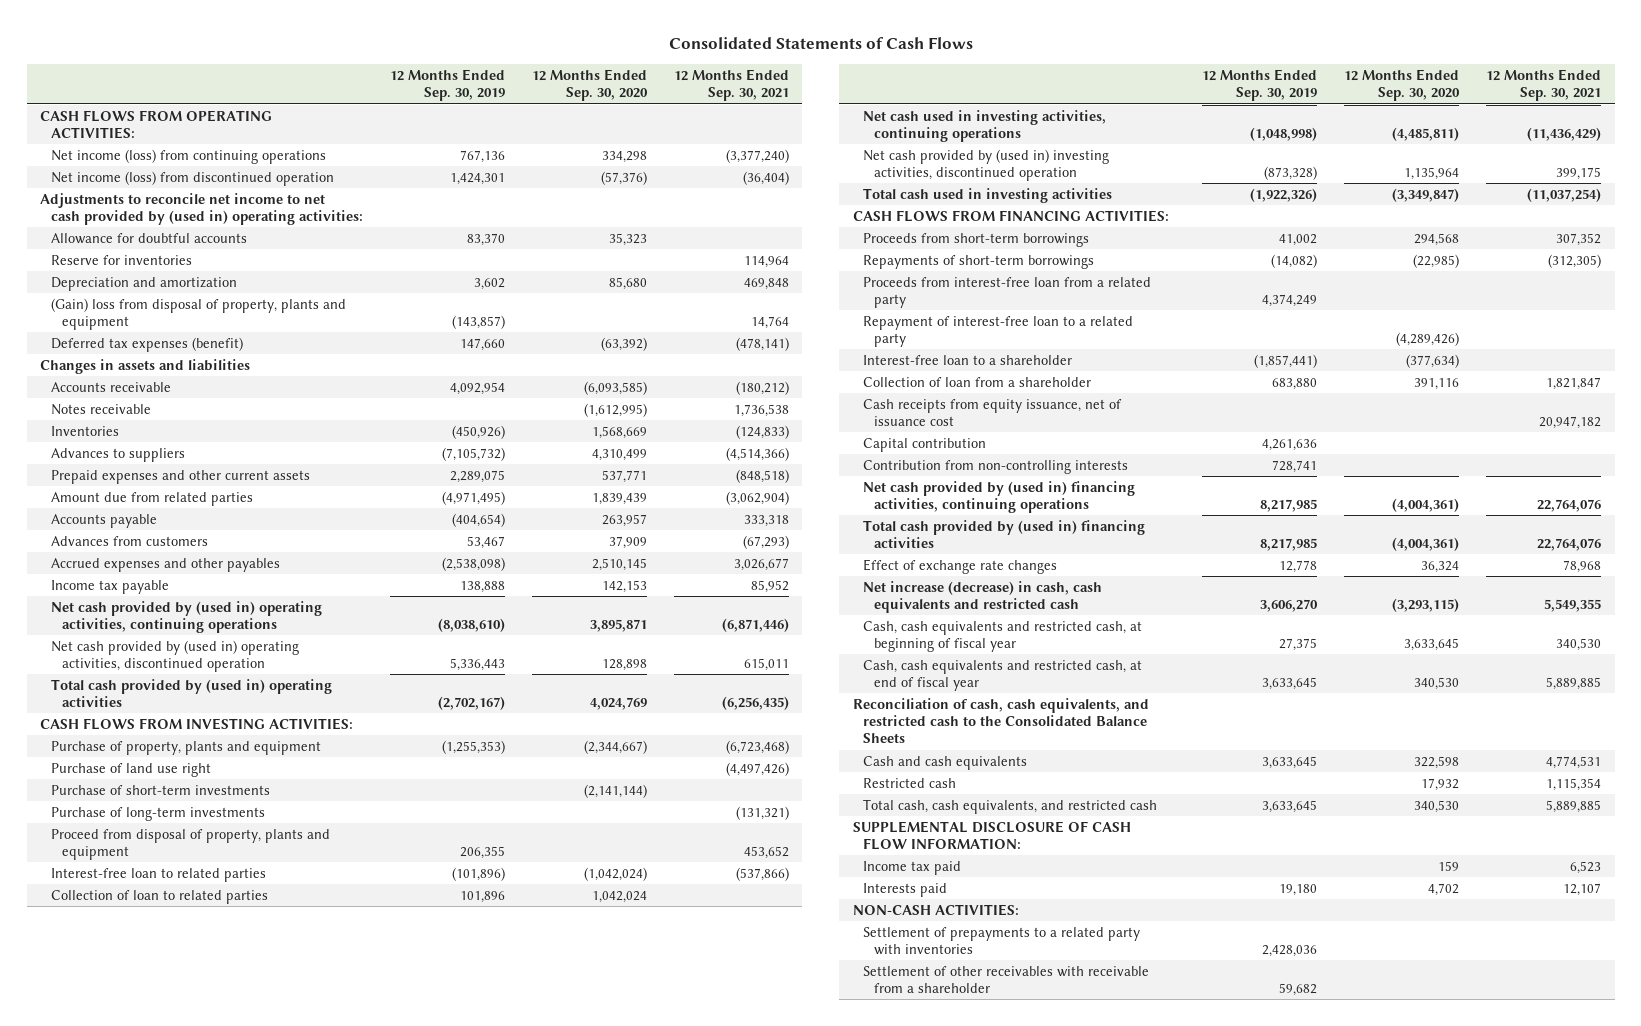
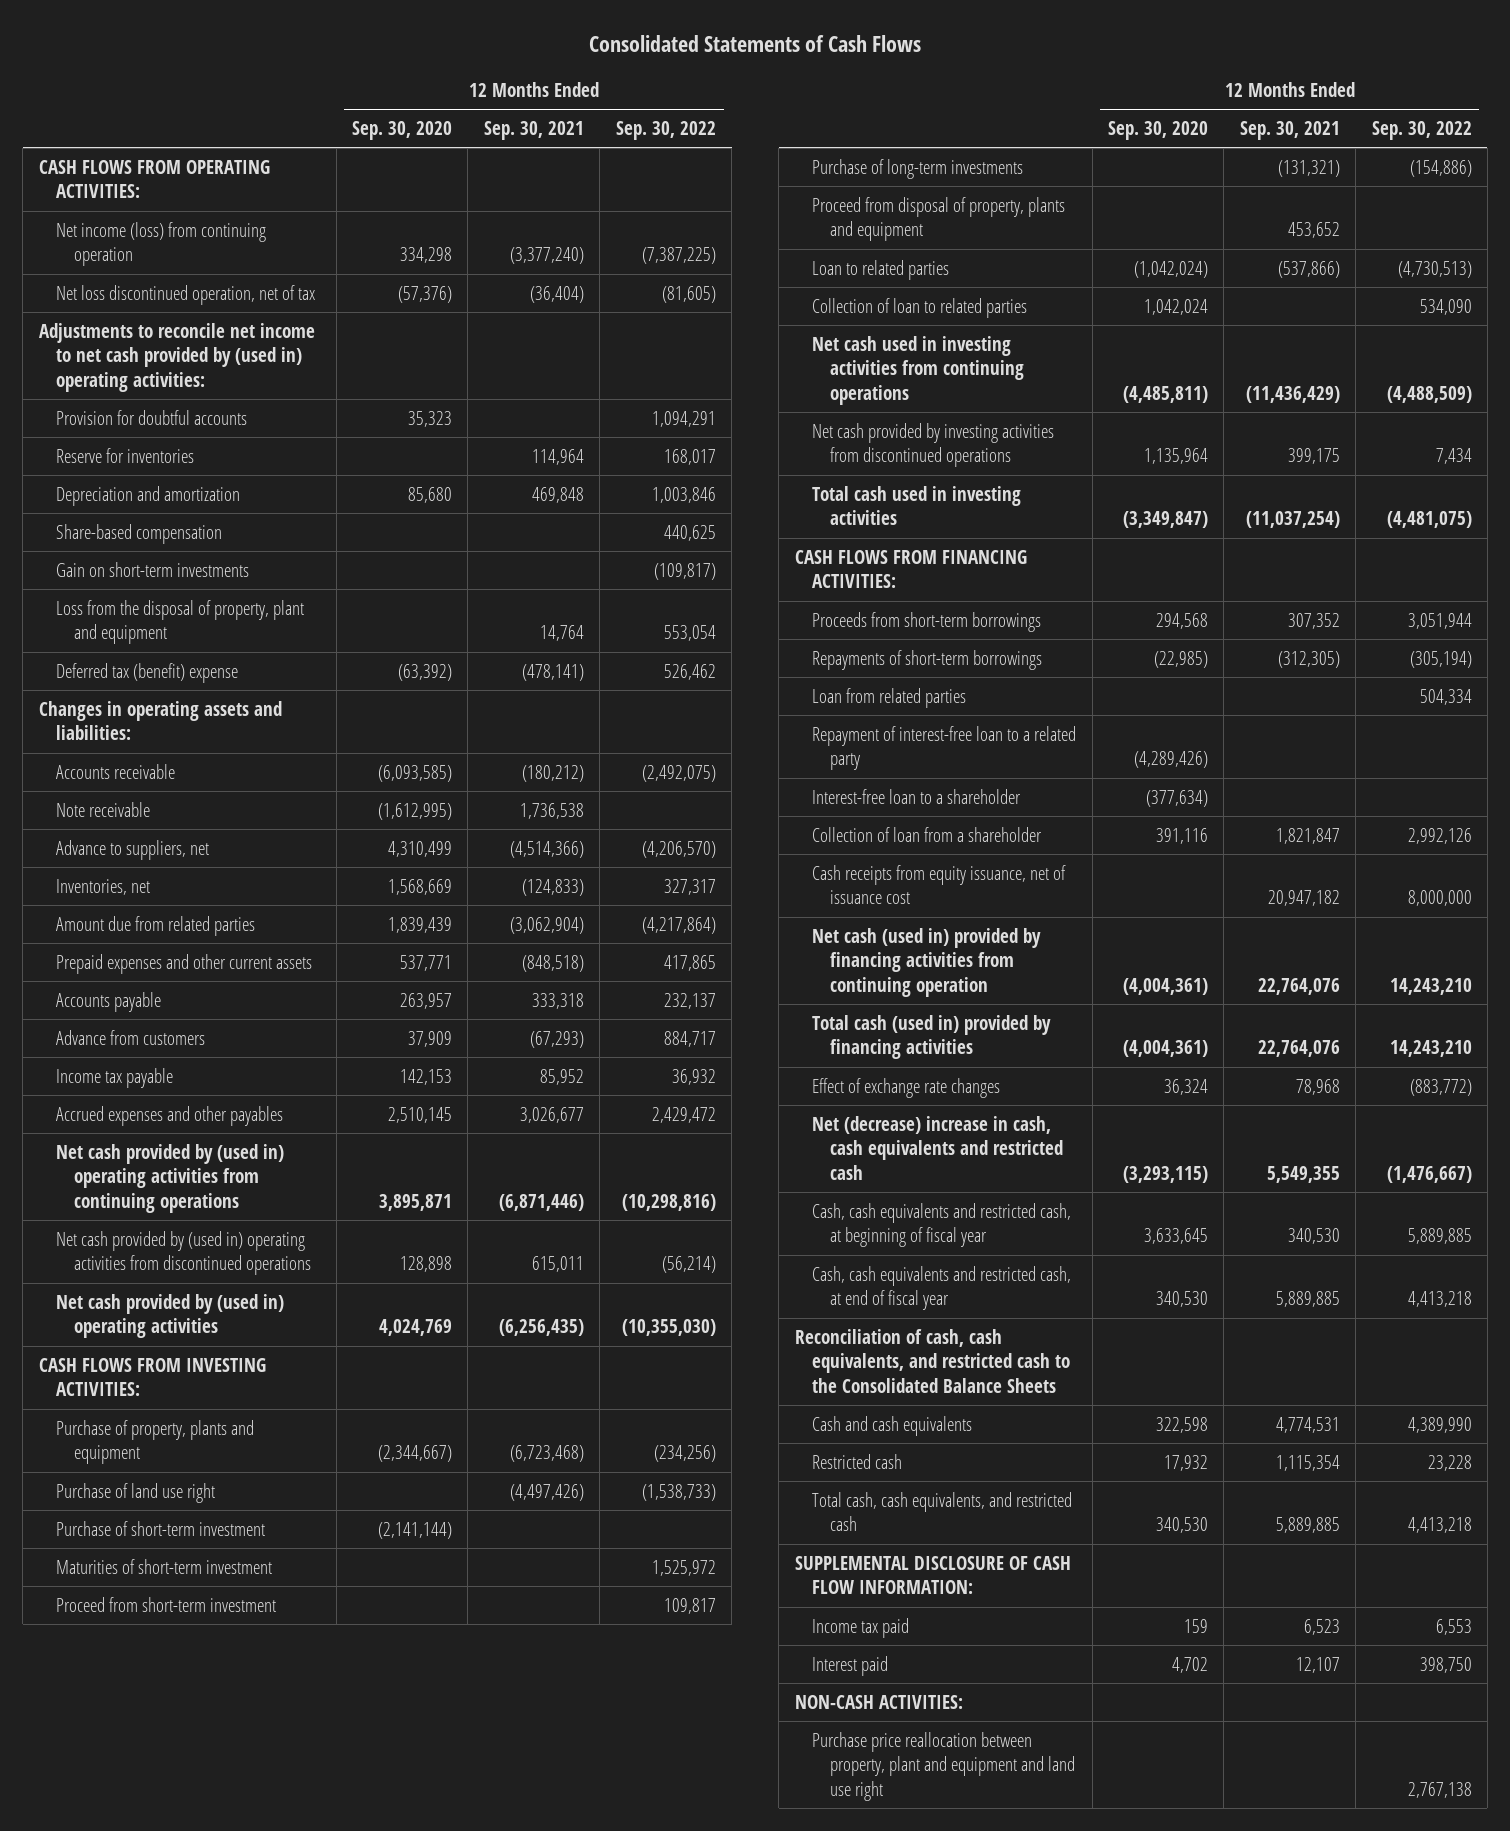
- | 12 Months Ended Sep. 30, 2019 | 12 Months Ended Sep. 30, 2020 | 12 Months Ended Sep. 30, 2021
+ | 12 Months Ended Sep. 30, 2020 | 12 Months Ended Sep. 30, 2021 | 12 Months Ended Sep. 30, 2022
- Net income (loss) from continuing operations | 767,136 | 334,298 | (3,377,240)
- Net income (loss) from discontinued operation | 1,424,301 | (57,376) | (36,404)
+ Net income (loss) from continuing operation | 334,298 | (3,377,240) | (7,387,225)
+ Net loss discontinued operation, net of tax | (57,376) | (36,404) | (81,605)
- Allowance for doubtful accounts | 83,370 | 35,323 |
+ Provision for doubtful accounts | 35,323 | | 1,094,291
- (Gain) loss from disposal of property, plants and equipment | (143,857) | | 14,764
- Deferred tax expenses (benefit) | 147,660 | (63,392) | (478,141)
- Changes in assets and liabilities
+ Share-based compensation | | | 440,625
+ Gain on short-term investments | | | (109,817)
+ Loss from the disposal of property, plant and equipment | | 14,764 | 553,054
+ Deferred tax (benefit) expense | (63,392) | (478,141) | 526,462
+ Changes in operating assets and liabilities:
- Notes receivable | | (1,612,995) | 1,736,538
- Inventories | (450,926) | 1,568,669 | (124,833)
- Advances to suppliers | (7,105,732) | 4,310,499 | (4,514,366)
+ Note receivable | (1,612,995) | 1,736,538 |
+ Advance to suppliers, net | 4,310,499 | (4,514,366) | (4,206,570)
+ Inventories, net | 1,568,669 | (124,833) | 327,317
moved down: Prepaid expenses and other current assets | 537,771 | (848,518) | 417,865
- Advances from customers | 53,467 | 37,909 | (67,293)
+ Advance from customers | 37,909 | (67,293) | 884,717
- Net cash provided by (used in) operating activities, continuing operations | (8,038,610) | 3,895,871 | (6,871,446)
- Net cash provided by (used in) operating activities, discontinued operation | 5,336,443 | 128,898 | 615,011
- Total cash provided by (used in) operating activities | (2,702,167) | 4,024,769 | (6,256,435)
moved down: Accrued expenses and other payables | 2,510,145 | 3,026,677 | 2,429,472
+ Net cash provided by (used in) operating activities from continuing operations | 3,895,871 | (6,871,446) | (10,298,816)
+ Net cash provided by (used in) operating activities from discontinued operations | 128,898 | 615,011 | (56,214)
+ Net cash provided by (used in) operating activities | 4,024,769 | (6,256,435) | (10,355,030)
- Purchase of short-term investments | | (2,141,144) |
+ Purchase of short-term investment | (2,141,144) | |
+ Maturities of short-term investment | | | 1,525,972
+ Proceed from short-term investment | | | 109,817
- Interest-free loan to related parties | (101,896) | (1,042,024) | (537,866)
+ Loan to related parties | (1,042,024) | (537,866) | (4,730,513)
- Net cash used in investing activities, continuing operations | (1,048,998) | (4,485,811) | (11,436,429)
- Net cash provided by (used in) investing activities, discontinued operation | (873,328) | 1,135,964 | 399,175
+ Net cash used in investing activities from continuing operations | (4,485,811) | (11,436,429) | (4,488,509)
+ Net cash provided by investing activities from discontinued operations | 1,135,964 | 399,175 | 7,434
- Proceeds from interest-free loan from a related party | 4,374,249 | |
+ Loan from related parties | | | 504,334
- Capital contribution | 4,261,636 | |
- Contribution from non-controlling interests | 728,741 | |
- Net cash provided by (used in) financing activities, continuing operations | 8,217,985 | (4,004,361) | 22,764,076
- Total cash provided by (used in) financing activities | 8,217,985 | (4,004,361) | 22,764,076
+ Net cash (used in) provided by financing activities from continuing operation | (4,004,361) | 22,764,076 | 14,243,210
+ Total cash (used in) provided by financing activities | (4,004,361) | 22,764,076 | 14,243,210
- Net increase (decrease) in cash, cash equivalents and restricted cash | 3,606,270 | (3,293,115) | 5,549,355
+ Net (decrease) increase in cash, cash equivalents and restricted cash | (3,293,115) | 5,549,355 | (1,476,667)
- Interests paid | 19,180 | 4,702 | 12,107
+ Interest paid | 4,702 | 12,107 | 398,750
- Settlement of prepayments to a related party with inventories | 2,428,036 | |
- Settlement of other receivables with receivable from a shareholder | 59,682 | |
+ Purchase price reallocation between property, plant and equipment and land use right | | | 2,767,138

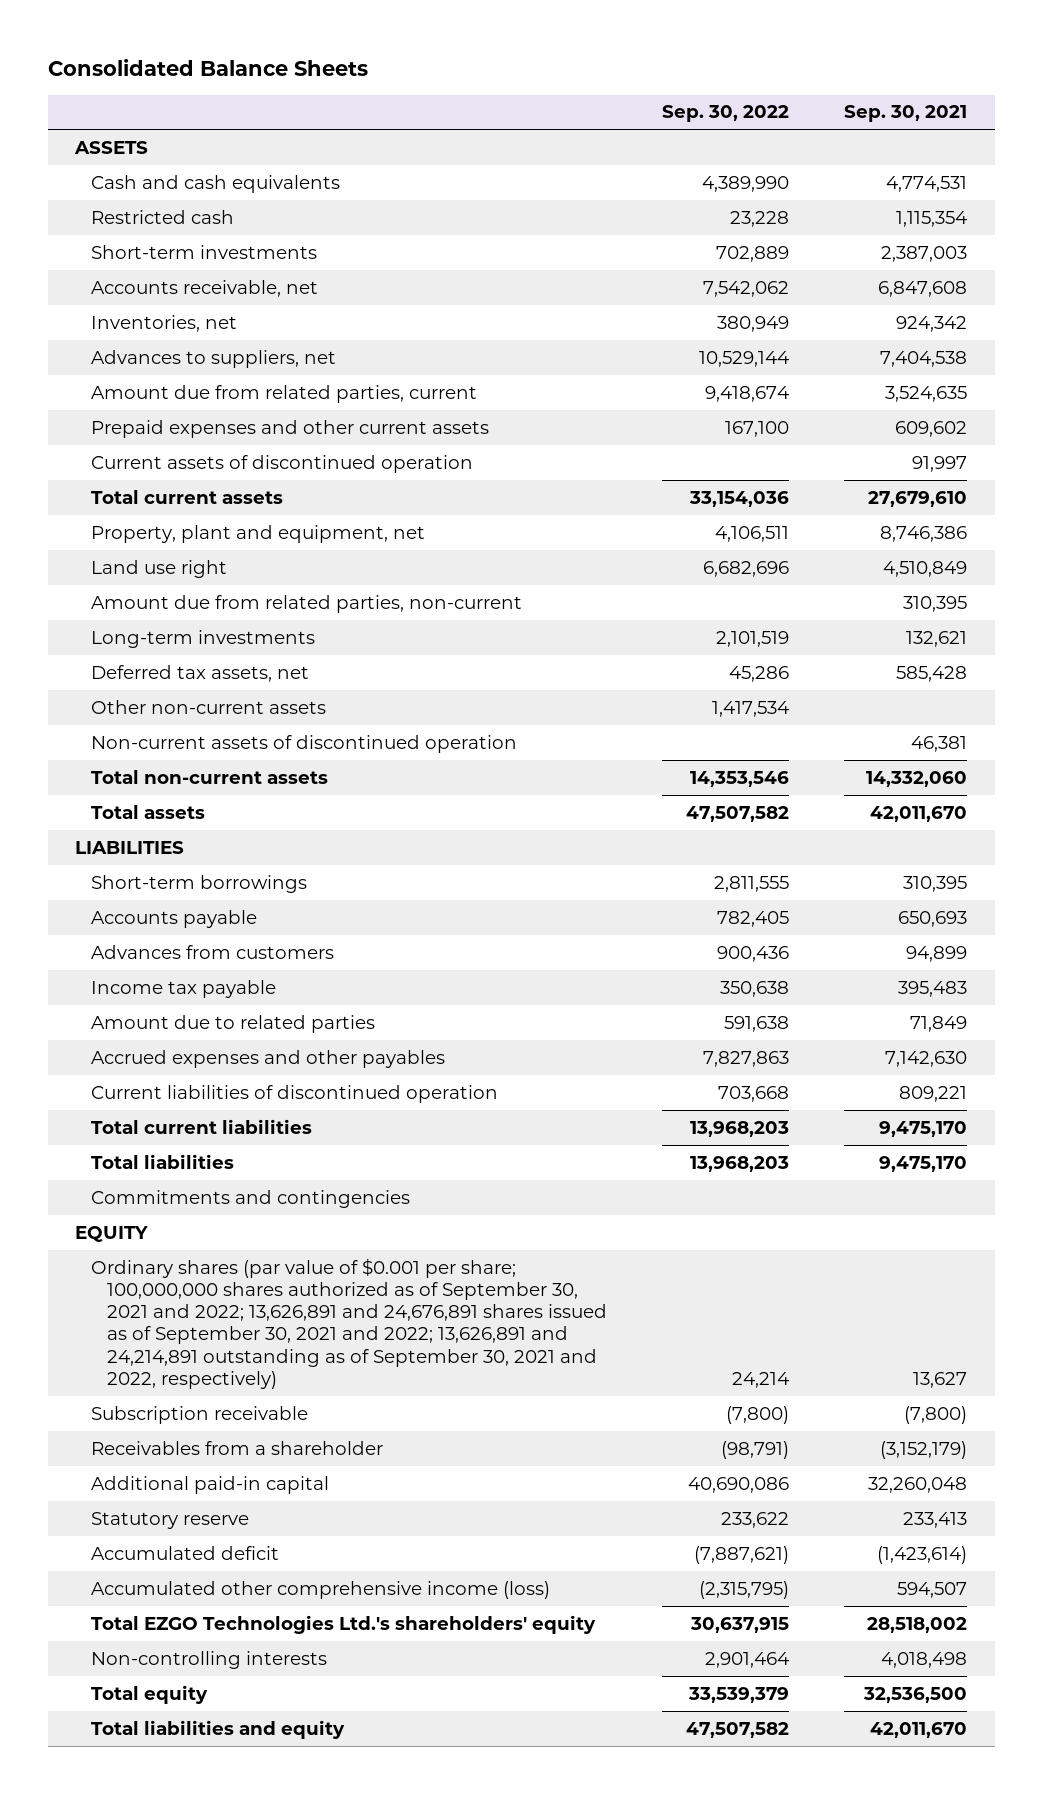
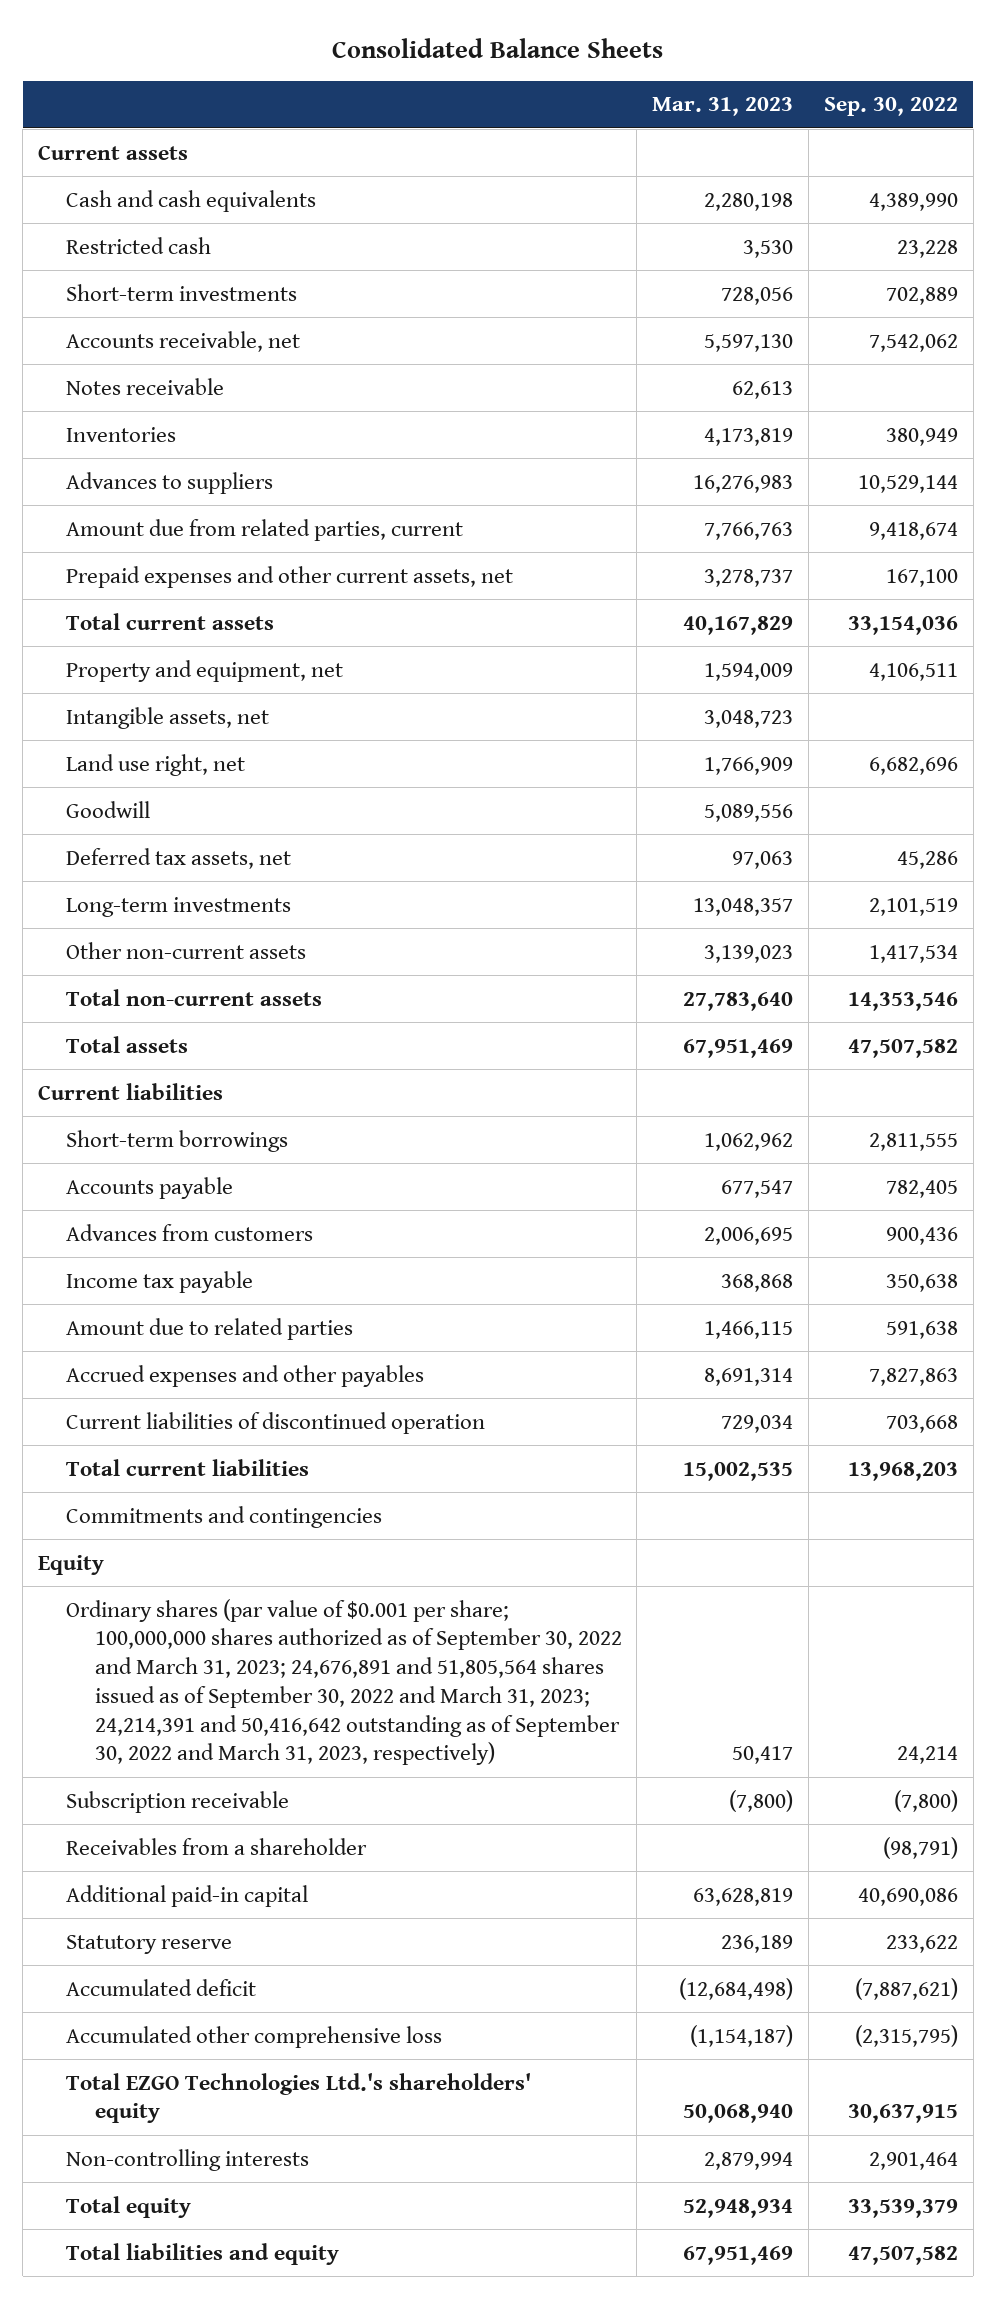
- | Sep. 30, 2022 | Sep. 30, 2021
+ | Mar. 31, 2023 | Sep. 30, 2022
- ASSETS
+ Current assets
- Inventories, net | 380,949 | 924,342
- Advances to suppliers, net | 10,529,144 | 7,404,538
+ Notes receivable | 62,613 |
+ Inventories | 4,173,819 | 380,949
+ Advances to suppliers | 16,276,983 | 10,529,144
- Prepaid expenses and other current assets | 167,100 | 609,602
- Current assets of discontinued operation | | 91,997
+ Prepaid expenses and other current assets, net | 3,278,737 | 167,100
- Property, plant and equipment, net | 4,106,511 | 8,746,386
- Land use right | 6,682,696 | 4,510,849
- Amount due from related parties, non-current | | 310,395
+ Property and equipment, net | 1,594,009 | 4,106,511
+ Intangible assets, net | 3,048,723 |
+ Land use right, net | 1,766,909 | 6,682,696
+ Goodwill | 5,089,556 |
moved down: Long-term investments | 13,048,357 | 2,101,519
- Non-current assets of discontinued operation | | 46,381
- LIABILITIES
+ Current liabilities
- Total liabilities | 13,968,203 | 9,475,170
- EQUITY
- Ordinary shares (par value of $0.001 per share; 100,000,000 shares authorized as of September 30, 2021 and 2022; 13,626,891 and 24,676,891 shares issued as of September 30, 2021 and 2022; 13,626,891 and 24,214,891 outstanding as of September 30, 2021 and 2022, respectively) | 24,214 | 13,627
+ Equity
+ Ordinary shares (par value of $0.001 per share; 100,000,000 shares authorized as of September 30, 2022 and March 31, 2023; 24,676,891 and 51,805,564 shares issued as of September 30, 2022 and March 31, 2023; 24,214,391 and 50,416,642 outstanding as of September 30, 2022 and March 31, 2023, respectively) | 50,417 | 24,214
- Accumulated other comprehensive income (loss) | (2,315,795) | 594,507
+ Accumulated other comprehensive loss | (1,154,187) | (2,315,795)

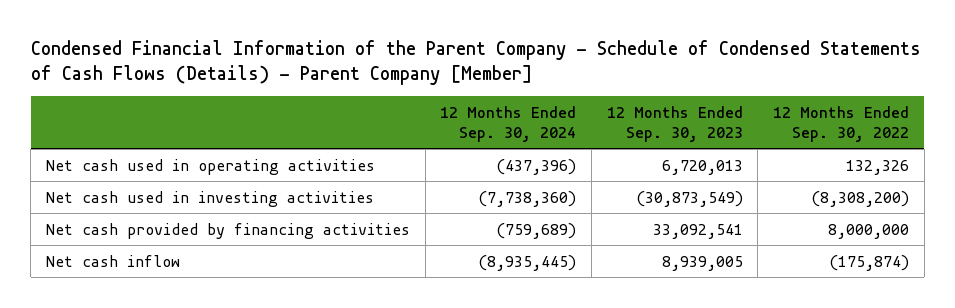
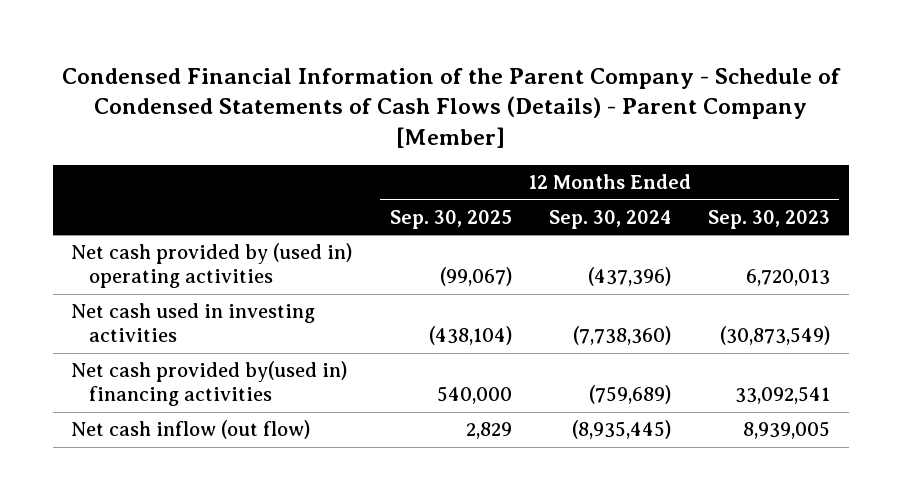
- | 12 Months Ended Sep. 30, 2024 | 12 Months Ended Sep. 30, 2023 | 12 Months Ended Sep. 30, 2022
+ | 12 Months Ended Sep. 30, 2025 | 12 Months Ended Sep. 30, 2024 | 12 Months Ended Sep. 30, 2023
- Net cash used in operating activities | (437,396) | 6,720,013 | 132,326
+ Net cash provided by (used in) operating activities | (99,067) | (437,396) | 6,720,013
- Net cash provided by financing activities | (759,689) | 33,092,541 | 8,000,000
- Net cash inflow | (8,935,445) | 8,939,005 | (175,874)
+ Net cash provided by(used in) financing activities | 540,000 | (759,689) | 33,092,541
+ Net cash inflow (out flow) | 2,829 | (8,935,445) | 8,939,005

